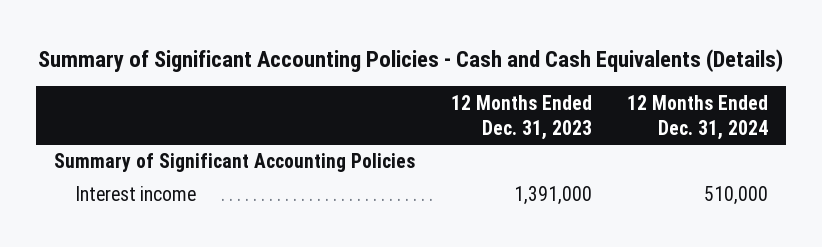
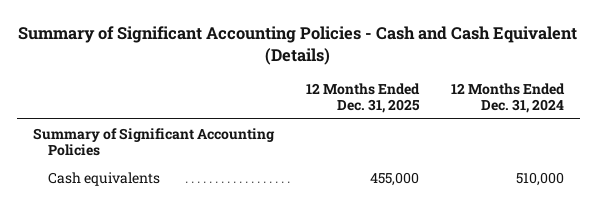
- Summary of Significant Accounting Policies - Cash and Cash Equivalents (Details)
+ Summary of Significant Accounting Policies - Cash and Cash Equivalent (Details)
- | 12 Months Ended Dec. 31, 2023 | 12 Months Ended Dec. 31, 2024
+ | 12 Months Ended Dec. 31, 2025 | 12 Months Ended Dec. 31, 2024
- Interest income | 1,391,000 | 510,000
+ Cash equivalents | 455,000 | 510,000

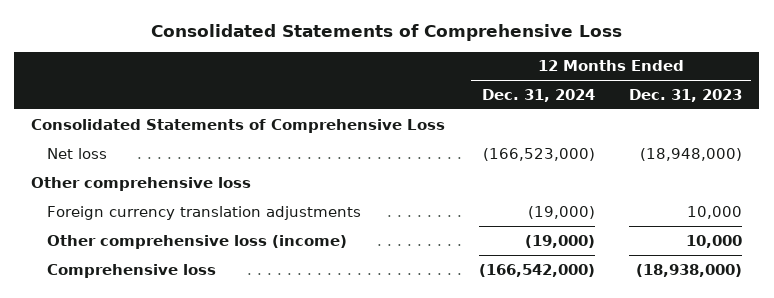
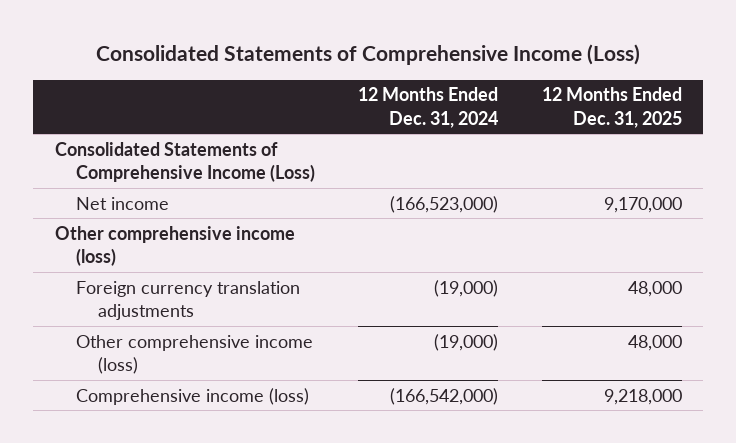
- Consolidated Statements of Comprehensive Loss
+ Consolidated Statements of Comprehensive Income (Loss)
- | 12 Months Ended Dec. 31, 2024 | 12 Months Ended Dec. 31, 2023
+ | 12 Months Ended Dec. 31, 2024 | 12 Months Ended Dec. 31, 2025
- Consolidated Statements of Comprehensive Loss
- Net loss | (166,523,000) | (18,948,000)
- Other comprehensive loss
+ Consolidated Statements of Comprehensive Income (Loss)
+ Net income | (166,523,000) | 9,170,000
+ Other comprehensive income (loss)
- Other comprehensive loss (income) | (19,000) | 10,000
- Comprehensive loss | (166,542,000) | (18,938,000)
+ Other comprehensive income (loss) | (19,000) | 48,000
+ Comprehensive income (loss) | (166,542,000) | 9,218,000

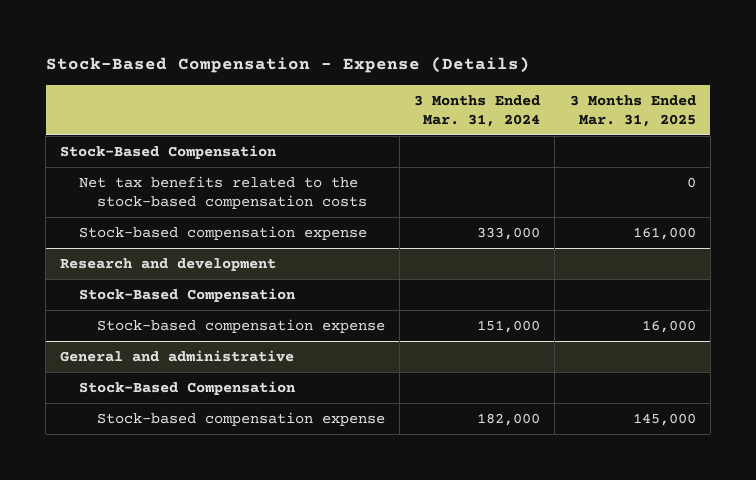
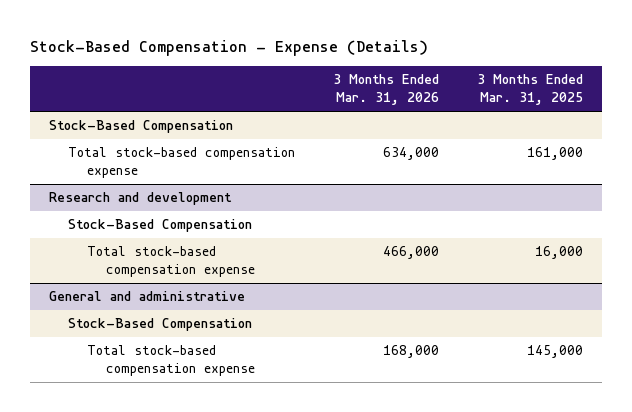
- | 3 Months Ended Mar. 31, 2024 | 3 Months Ended Mar. 31, 2025
+ | 3 Months Ended Mar. 31, 2026 | 3 Months Ended Mar. 31, 2025
- Net tax benefits related to the stock-based compensation costs | | 0
- Stock-based compensation expense | 333,000 | 161,000
+ Total stock-based compensation expense | 634,000 | 161,000
@ Research and development
- Stock-based compensation expense | 151,000 | 16,000
+ Total stock-based compensation expense | 466,000 | 16,000
@ General and administrative
- Stock-based compensation expense | 182,000 | 145,000
+ Total stock-based compensation expense | 168,000 | 145,000

